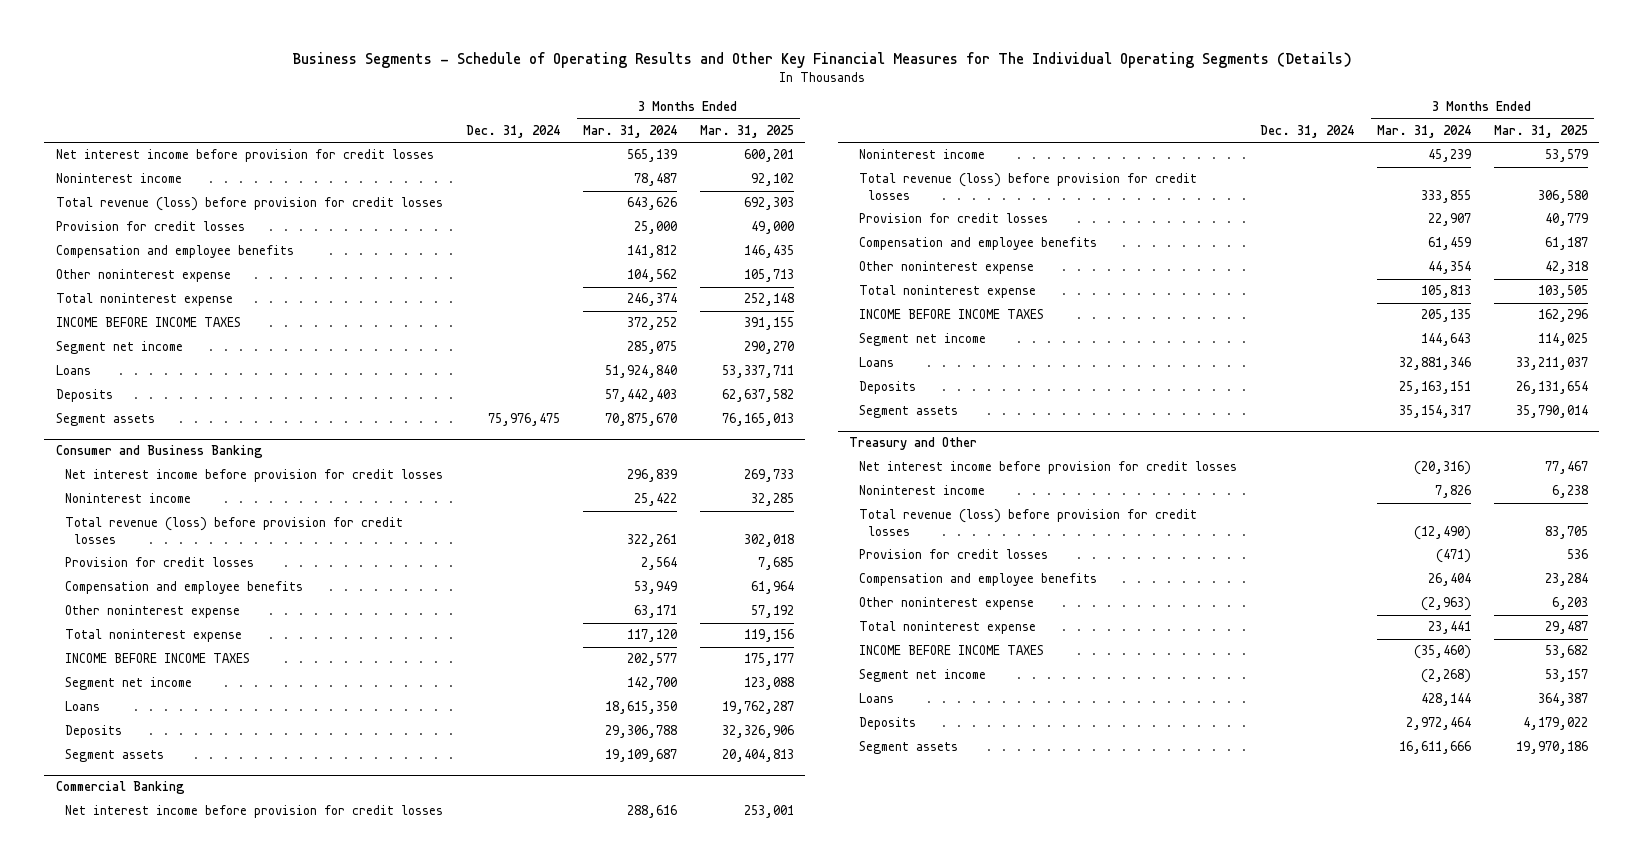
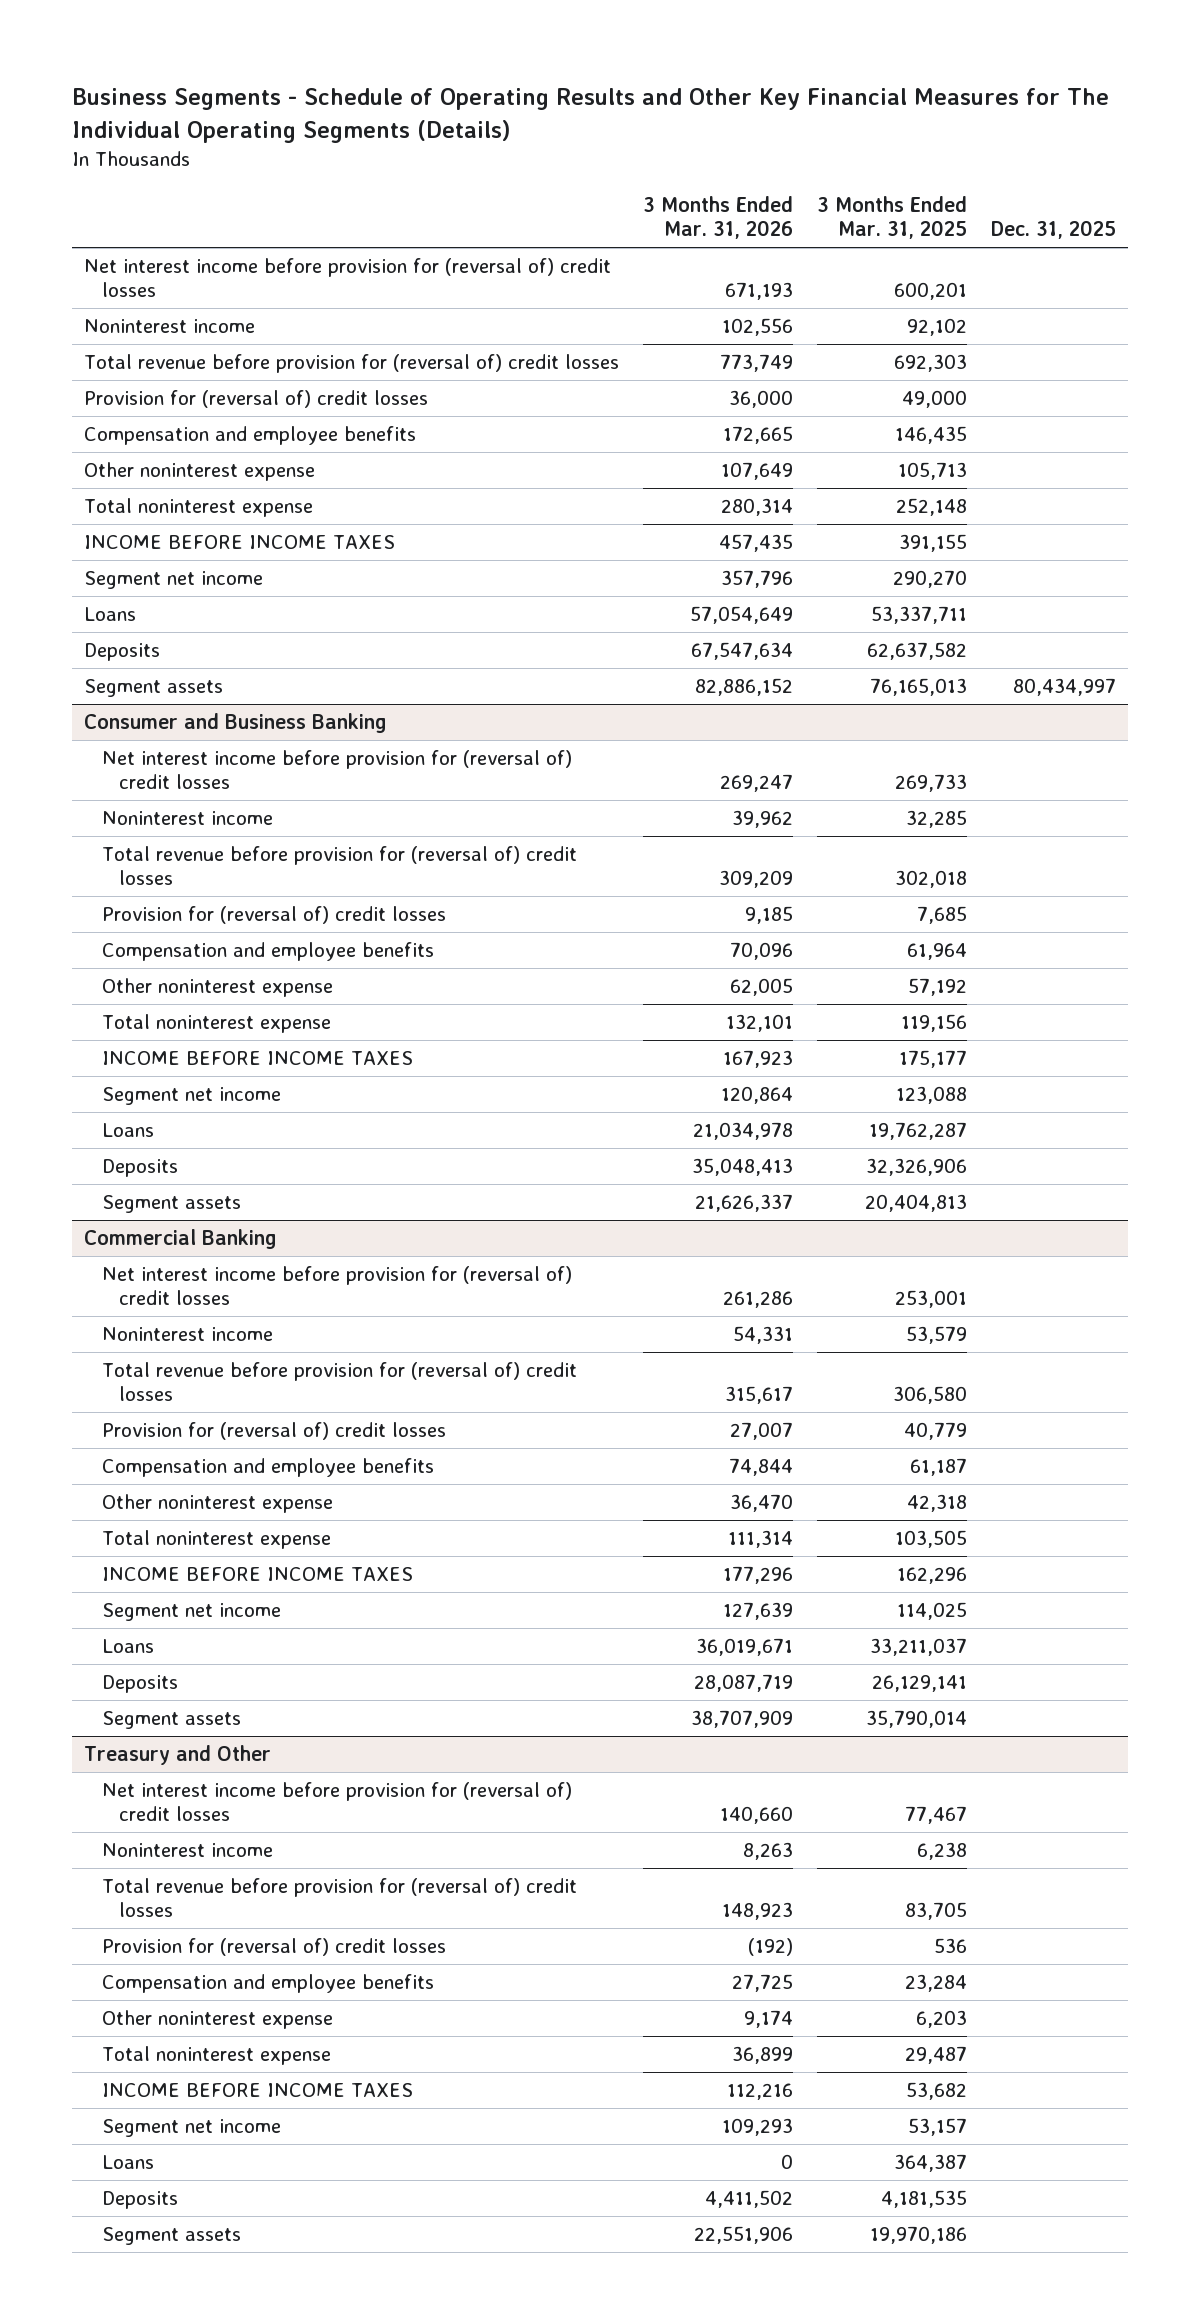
- | Dec. 31, 2024 | 3 Months Ended Mar. 31, 2024 | 3 Months Ended Mar. 31, 2025
+ | 3 Months Ended Mar. 31, 2026 | 3 Months Ended Mar. 31, 2025 | Dec. 31, 2025
- Net interest income before provision for credit losses | | 565,139 | 600,201
+ Net interest income before provision for (reversal of) credit losses | 671,193 | 600,201 |
- Total revenue (loss) before provision for credit losses | | 643,626 | 692,303
- Provision for credit losses | | 25,000 | 49,000
+ Total revenue before provision for (reversal of) credit losses | 773,749 | 692,303 |
+ Provision for (reversal of) credit losses | 36,000 | 49,000 |
@ Consumer and Business Banking
- Net interest income before provision for credit losses | | 296,839 | 269,733
+ Net interest income before provision for (reversal of) credit losses | 269,247 | 269,733 |
- Total revenue (loss) before provision for credit losses | | 322,261 | 302,018
- Provision for credit losses | | 2,564 | 7,685
+ Total revenue before provision for (reversal of) credit losses | 309,209 | 302,018 |
+ Provision for (reversal of) credit losses | 9,185 | 7,685 |
@ Commercial Banking
- Net interest income before provision for credit losses | | 288,616 | 253,001
+ Net interest income before provision for (reversal of) credit losses | 261,286 | 253,001 |
- Total revenue (loss) before provision for credit losses | | 333,855 | 306,580
- Provision for credit losses | | 22,907 | 40,779
+ Total revenue before provision for (reversal of) credit losses | 315,617 | 306,580 |
+ Provision for (reversal of) credit losses | 27,007 | 40,779 |
- Deposits | | 25,163,151 | 26,131,654
+ Deposits | 28,087,719 | 26,129,141 |
@ Treasury and Other
- Net interest income before provision for credit losses | | (20,316) | 77,467
+ Net interest income before provision for (reversal of) credit losses | 140,660 | 77,467 |
- Total revenue (loss) before provision for credit losses | | (12,490) | 83,705
- Provision for credit losses | | (471) | 536
+ Total revenue before provision for (reversal of) credit losses | 148,923 | 83,705 |
+ Provision for (reversal of) credit losses | (192) | 536 |
- Deposits | | 2,972,464 | 4,179,022
+ Deposits | 4,411,502 | 4,181,535 |

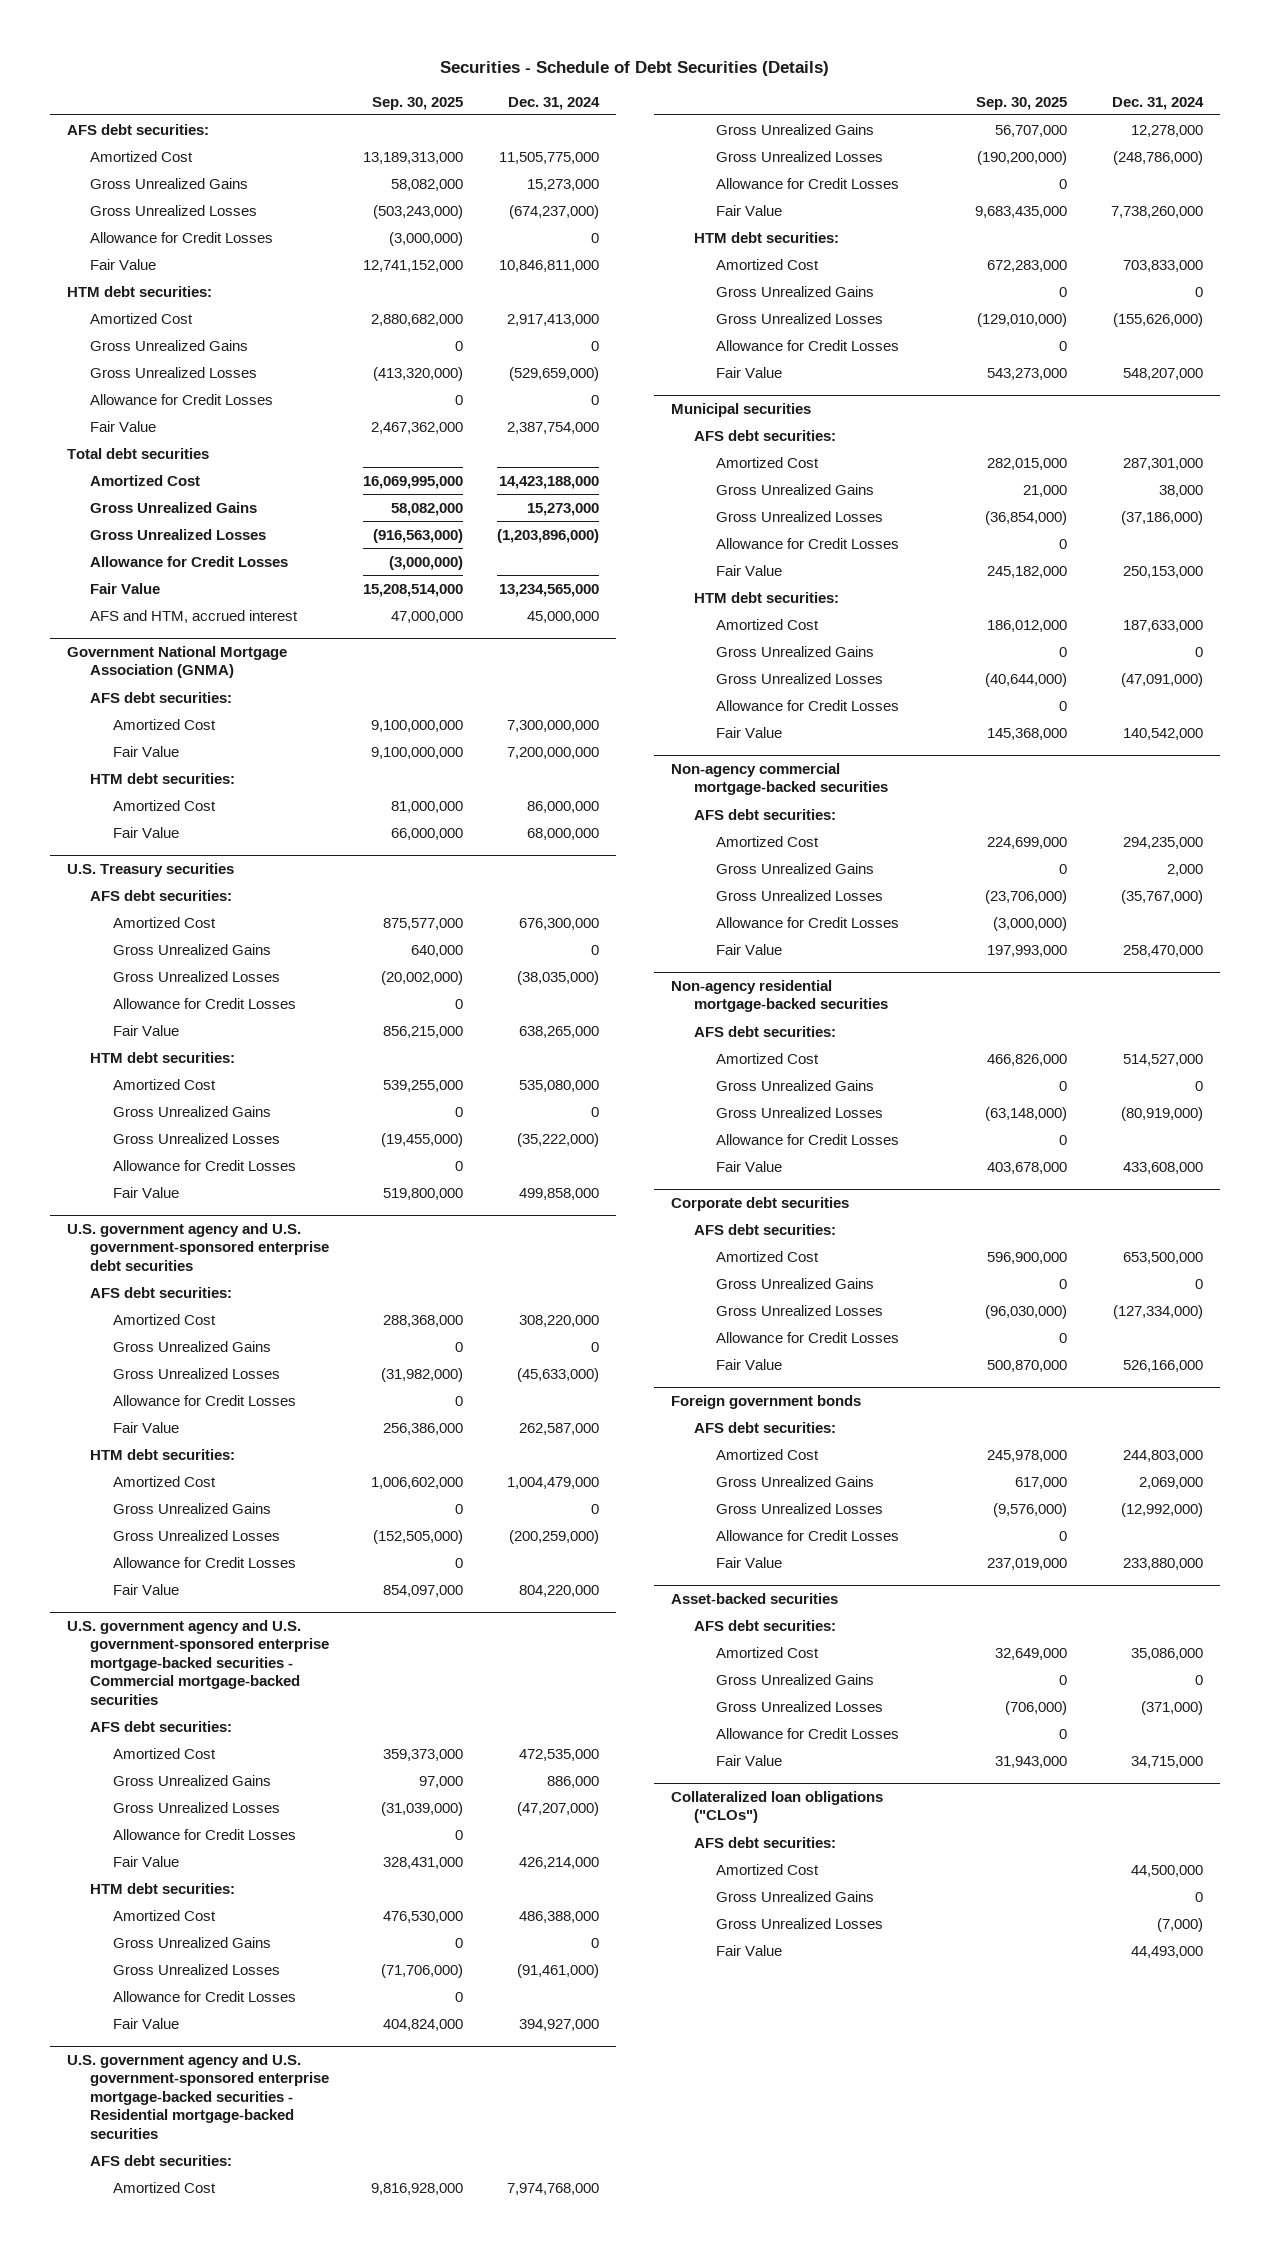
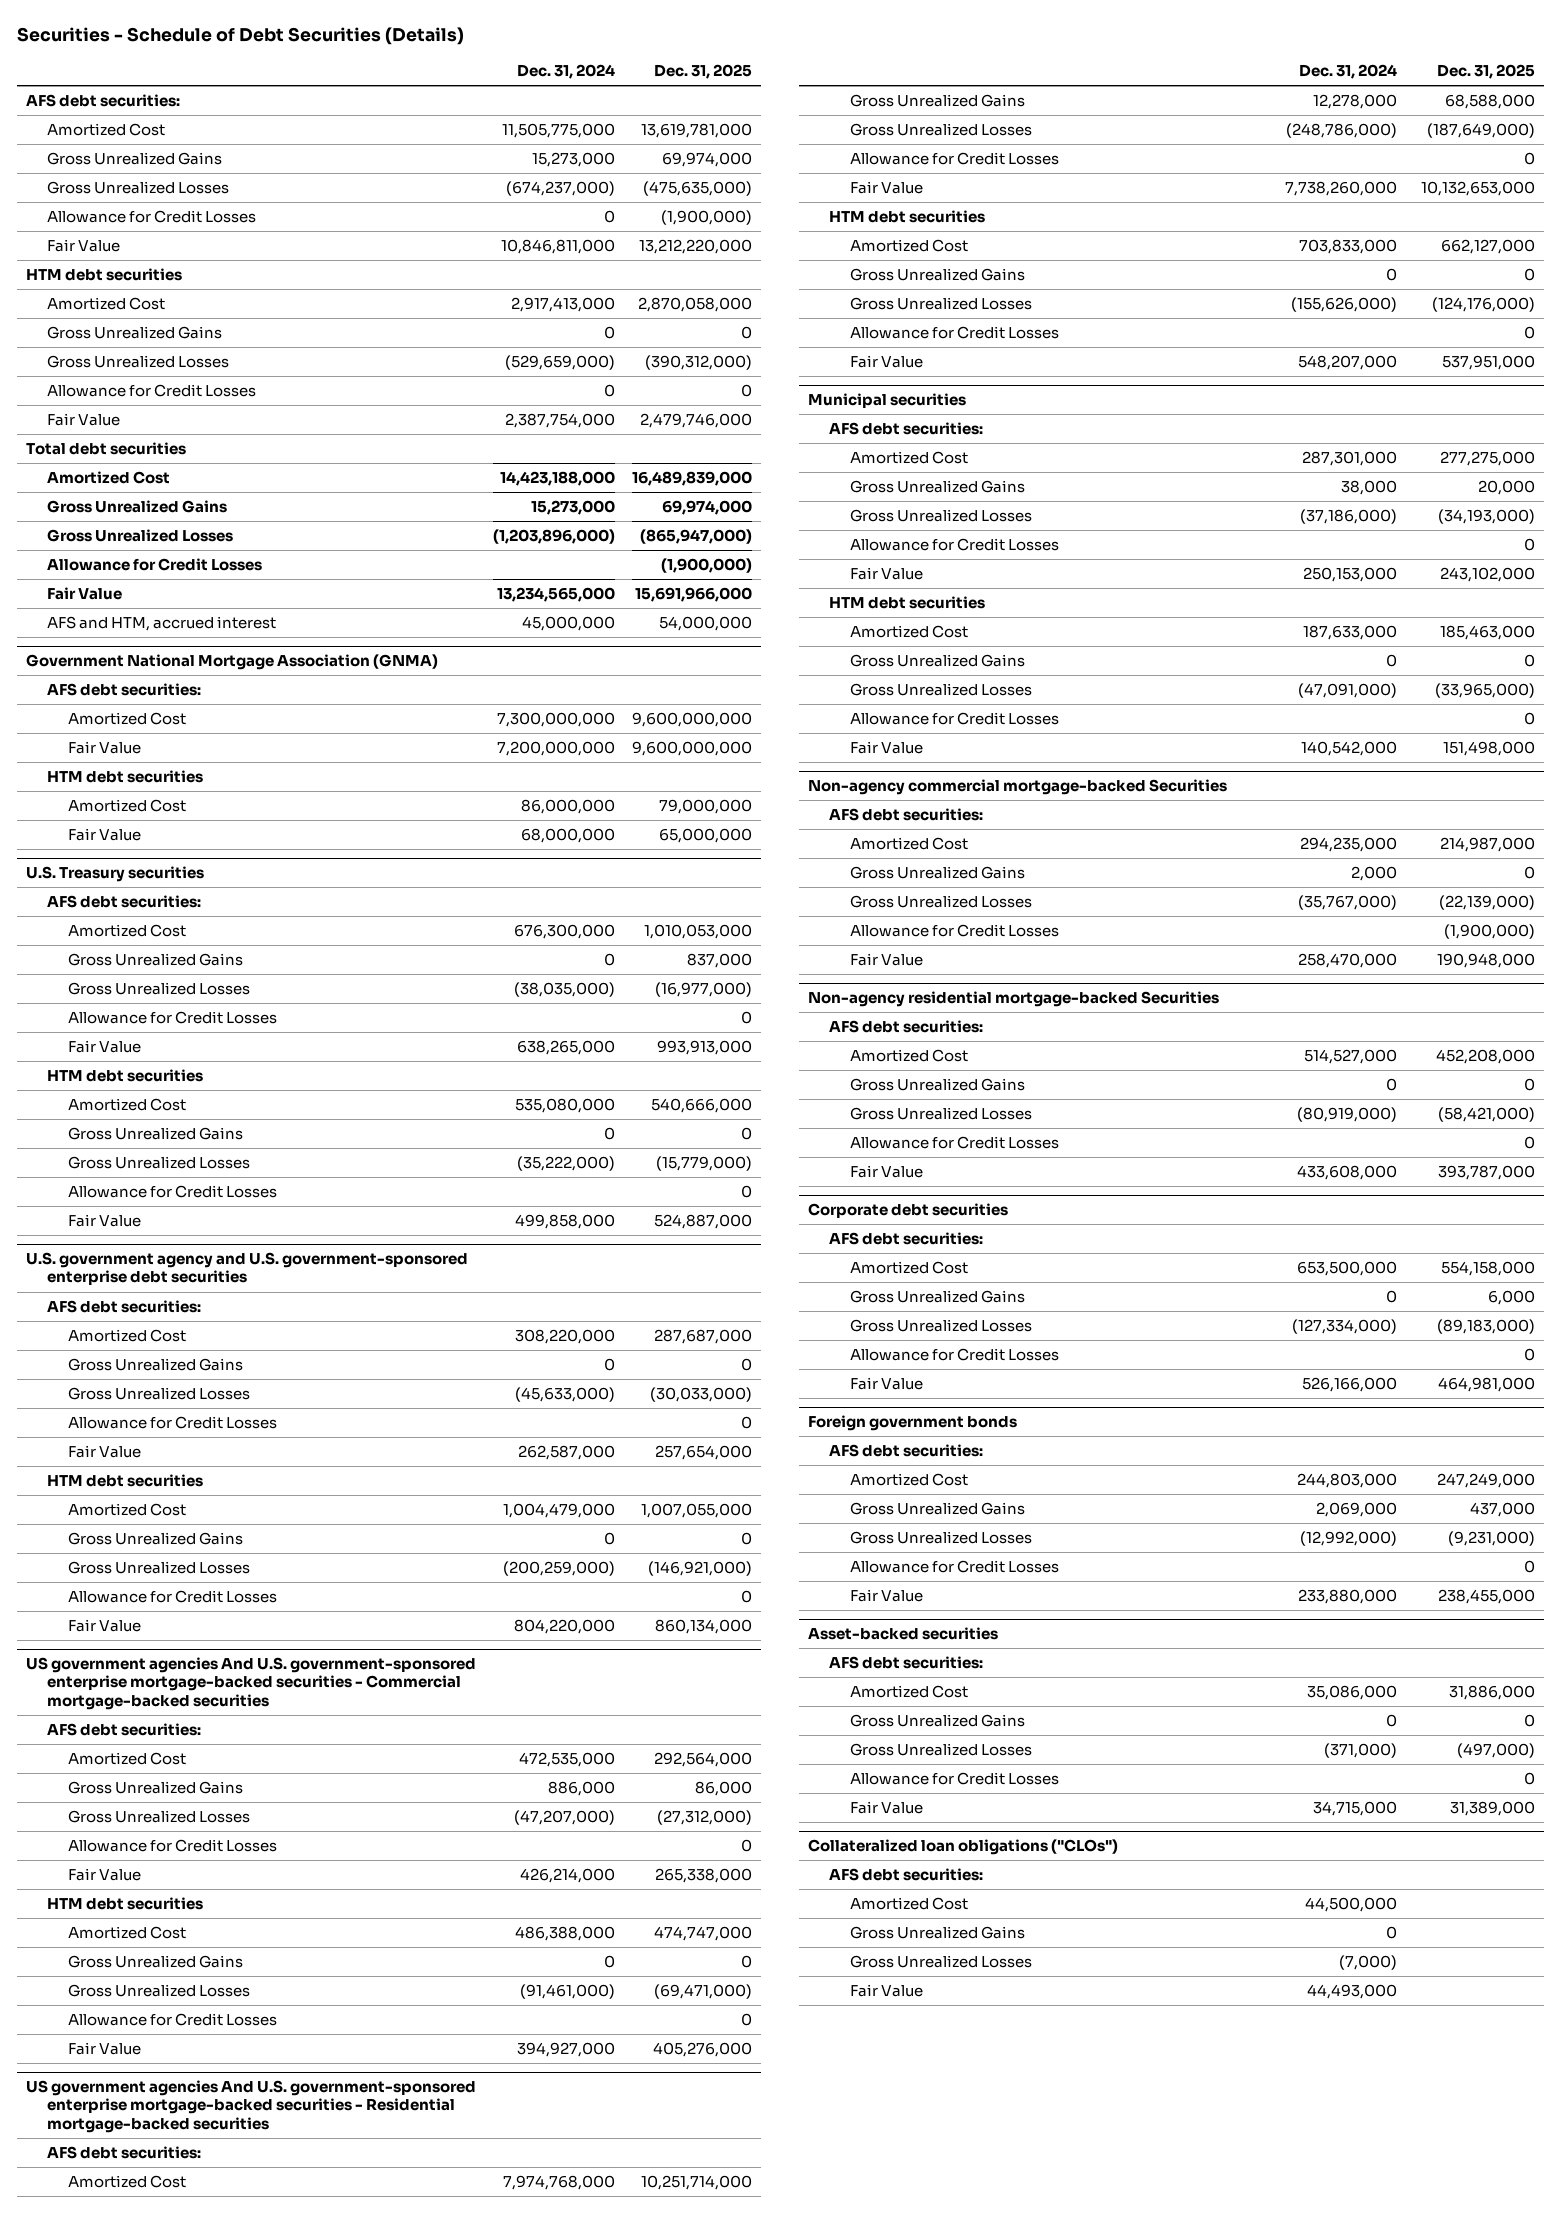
- | Sep. 30, 2025 | Dec. 31, 2024
+ | Dec. 31, 2024 | Dec. 31, 2025
- HTM debt securities:
+ HTM debt securities
@ Government National Mortgage Association (GNMA)
- HTM debt securities:
+ HTM debt securities
@ U.S. Treasury securities
- HTM debt securities:
+ HTM debt securities
@ U.S. government agency and U.S. government-sponsored enterprise debt securities
- HTM debt securities:
+ HTM debt securities
- U.S. government agency and U.S. government-sponsored enterprise mortgage-backed securities - Commercial mortgage-backed securities
+ US government agencies And U.S. government-sponsored enterprise mortgage-backed securities - Commercial mortgage-backed securities
- HTM debt securities:
+ HTM debt securities
- U.S. government agency and U.S. government-sponsored enterprise mortgage-backed securities - Residential mortgage-backed securities
+ US government agencies And U.S. government-sponsored enterprise mortgage-backed securities - Residential mortgage-backed securities
- HTM debt securities:
+ HTM debt securities
@ Municipal securities
- HTM debt securities:
+ HTM debt securities
- Non-agency commercial mortgage-backed securities
+ Non-agency commercial mortgage-backed Securities
- Non-agency residential mortgage-backed securities
+ Non-agency residential mortgage-backed Securities

